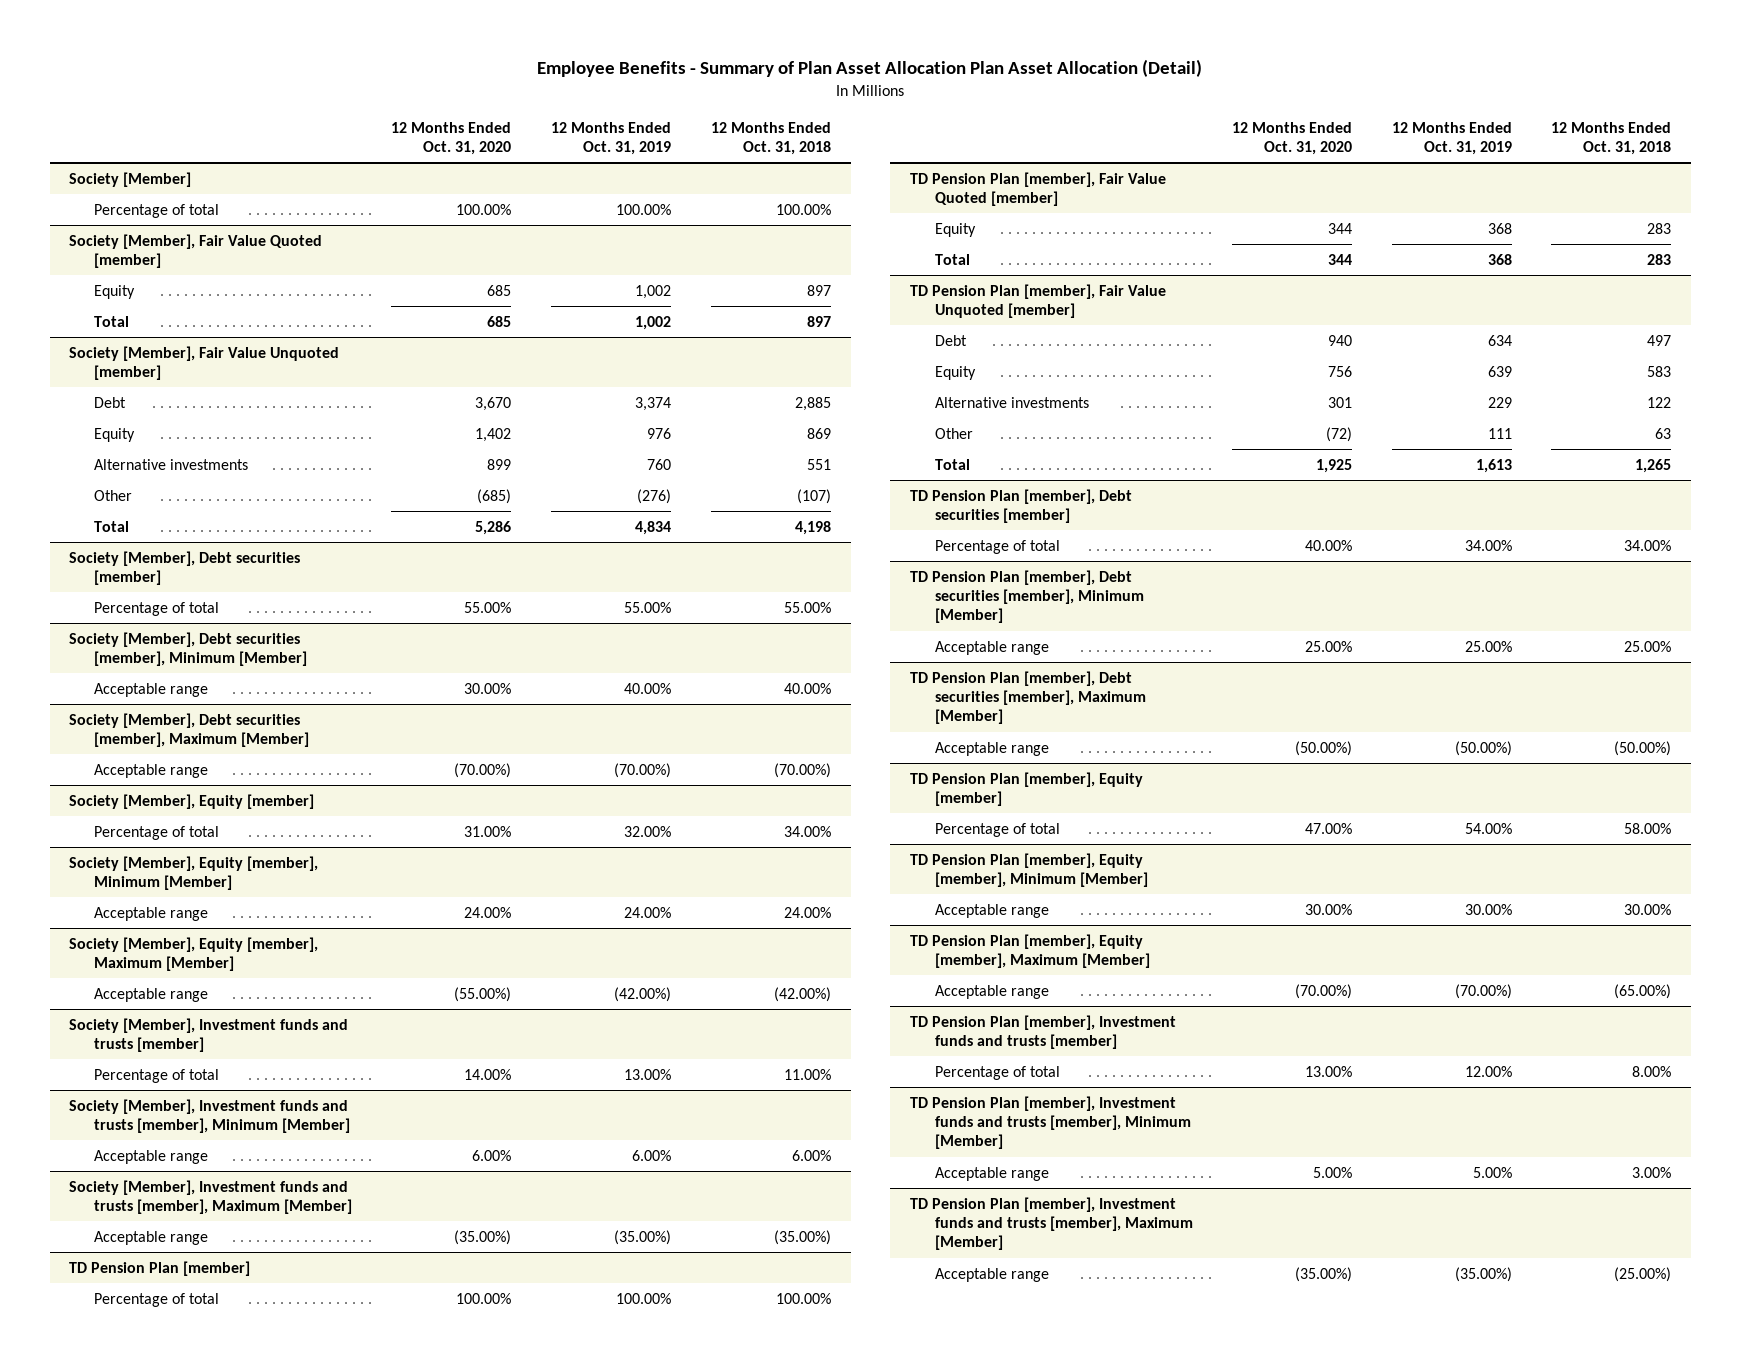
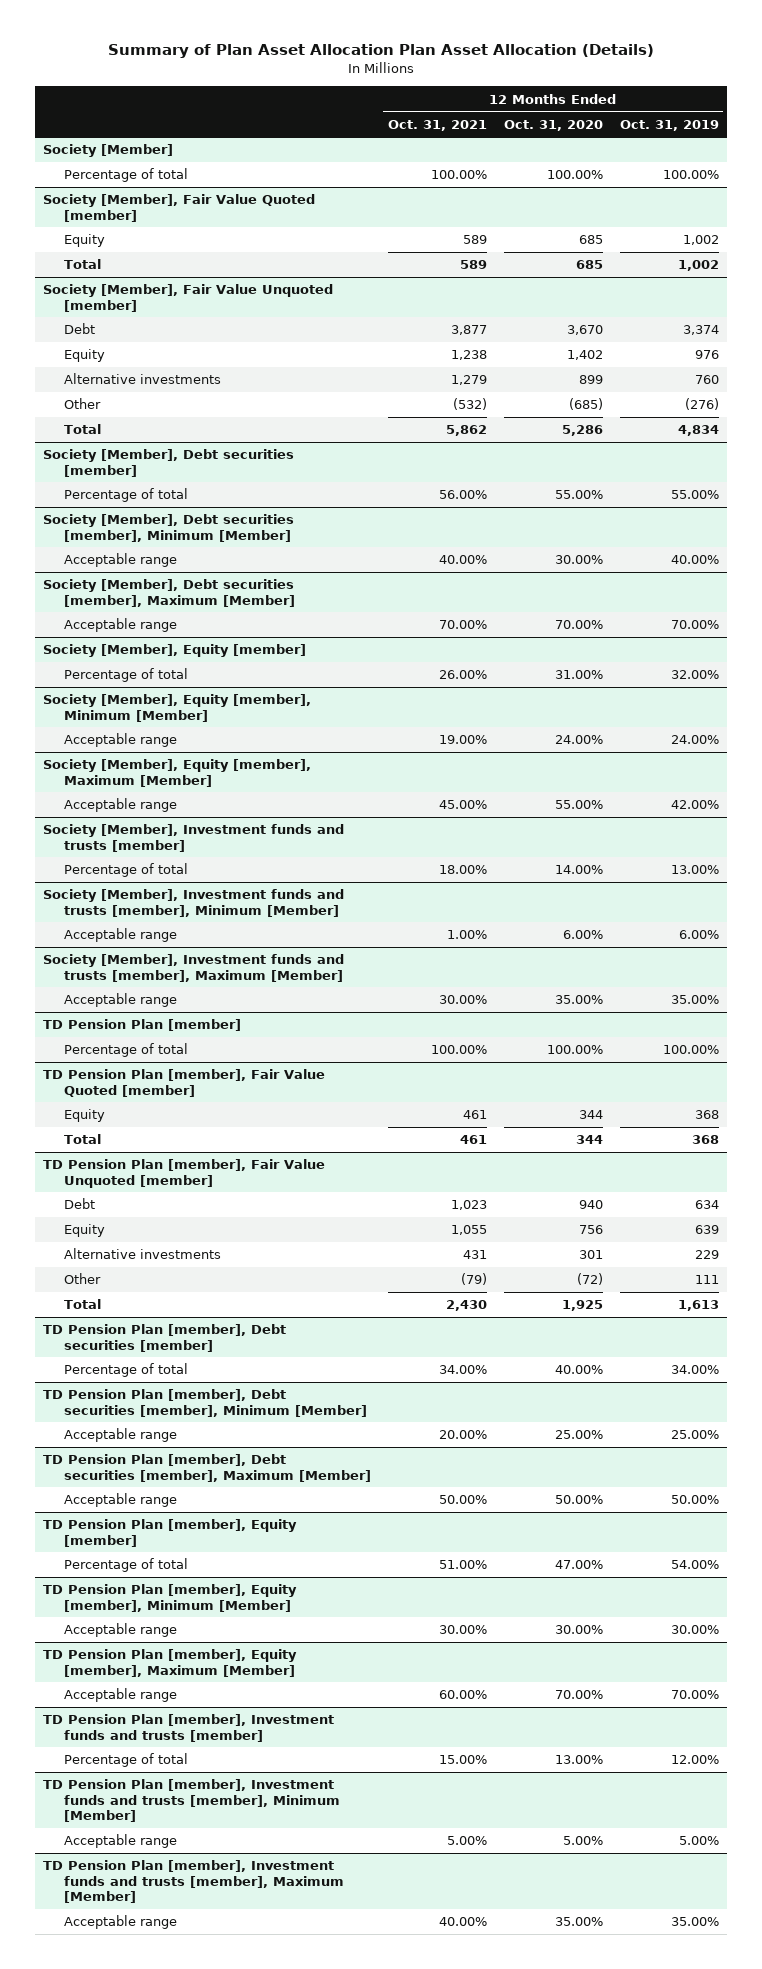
- Employee Benefits - Summary of Plan Asset Allocation Plan Asset Allocation (Detail)
+ Summary of Plan Asset Allocation Plan Asset Allocation (Details)
- | 12 Months Ended Oct. 31, 2020 | 12 Months Ended Oct. 31, 2019 | 12 Months Ended Oct. 31, 2018
+ | 12 Months Ended Oct. 31, 2021 | 12 Months Ended Oct. 31, 2020 | 12 Months Ended Oct. 31, 2019
@ Society [Member], Debt securities [member], Maximum [Member]
- Acceptable range | (70.00%) | (70.00%) | (70.00%)
+ Acceptable range | 70.00% | 70.00% | 70.00%
@ Society [Member], Equity [member], Maximum [Member]
- Acceptable range | (55.00%) | (42.00%) | (42.00%)
+ Acceptable range | 45.00% | 55.00% | 42.00%
@ Society [Member], Investment funds and trusts [member], Maximum [Member]
- Acceptable range | (35.00%) | (35.00%) | (35.00%)
+ Acceptable range | 30.00% | 35.00% | 35.00%
@ TD Pension Plan [member], Debt securities [member], Maximum [Member]
- Acceptable range | (50.00%) | (50.00%) | (50.00%)
+ Acceptable range | 50.00% | 50.00% | 50.00%
@ TD Pension Plan [member], Equity [member], Maximum [Member]
- Acceptable range | (70.00%) | (70.00%) | (65.00%)
+ Acceptable range | 60.00% | 70.00% | 70.00%
@ TD Pension Plan [member], Investment funds and trusts [member], Maximum [Member]
- Acceptable range | (35.00%) | (35.00%) | (25.00%)
+ Acceptable range | 40.00% | 35.00% | 35.00%

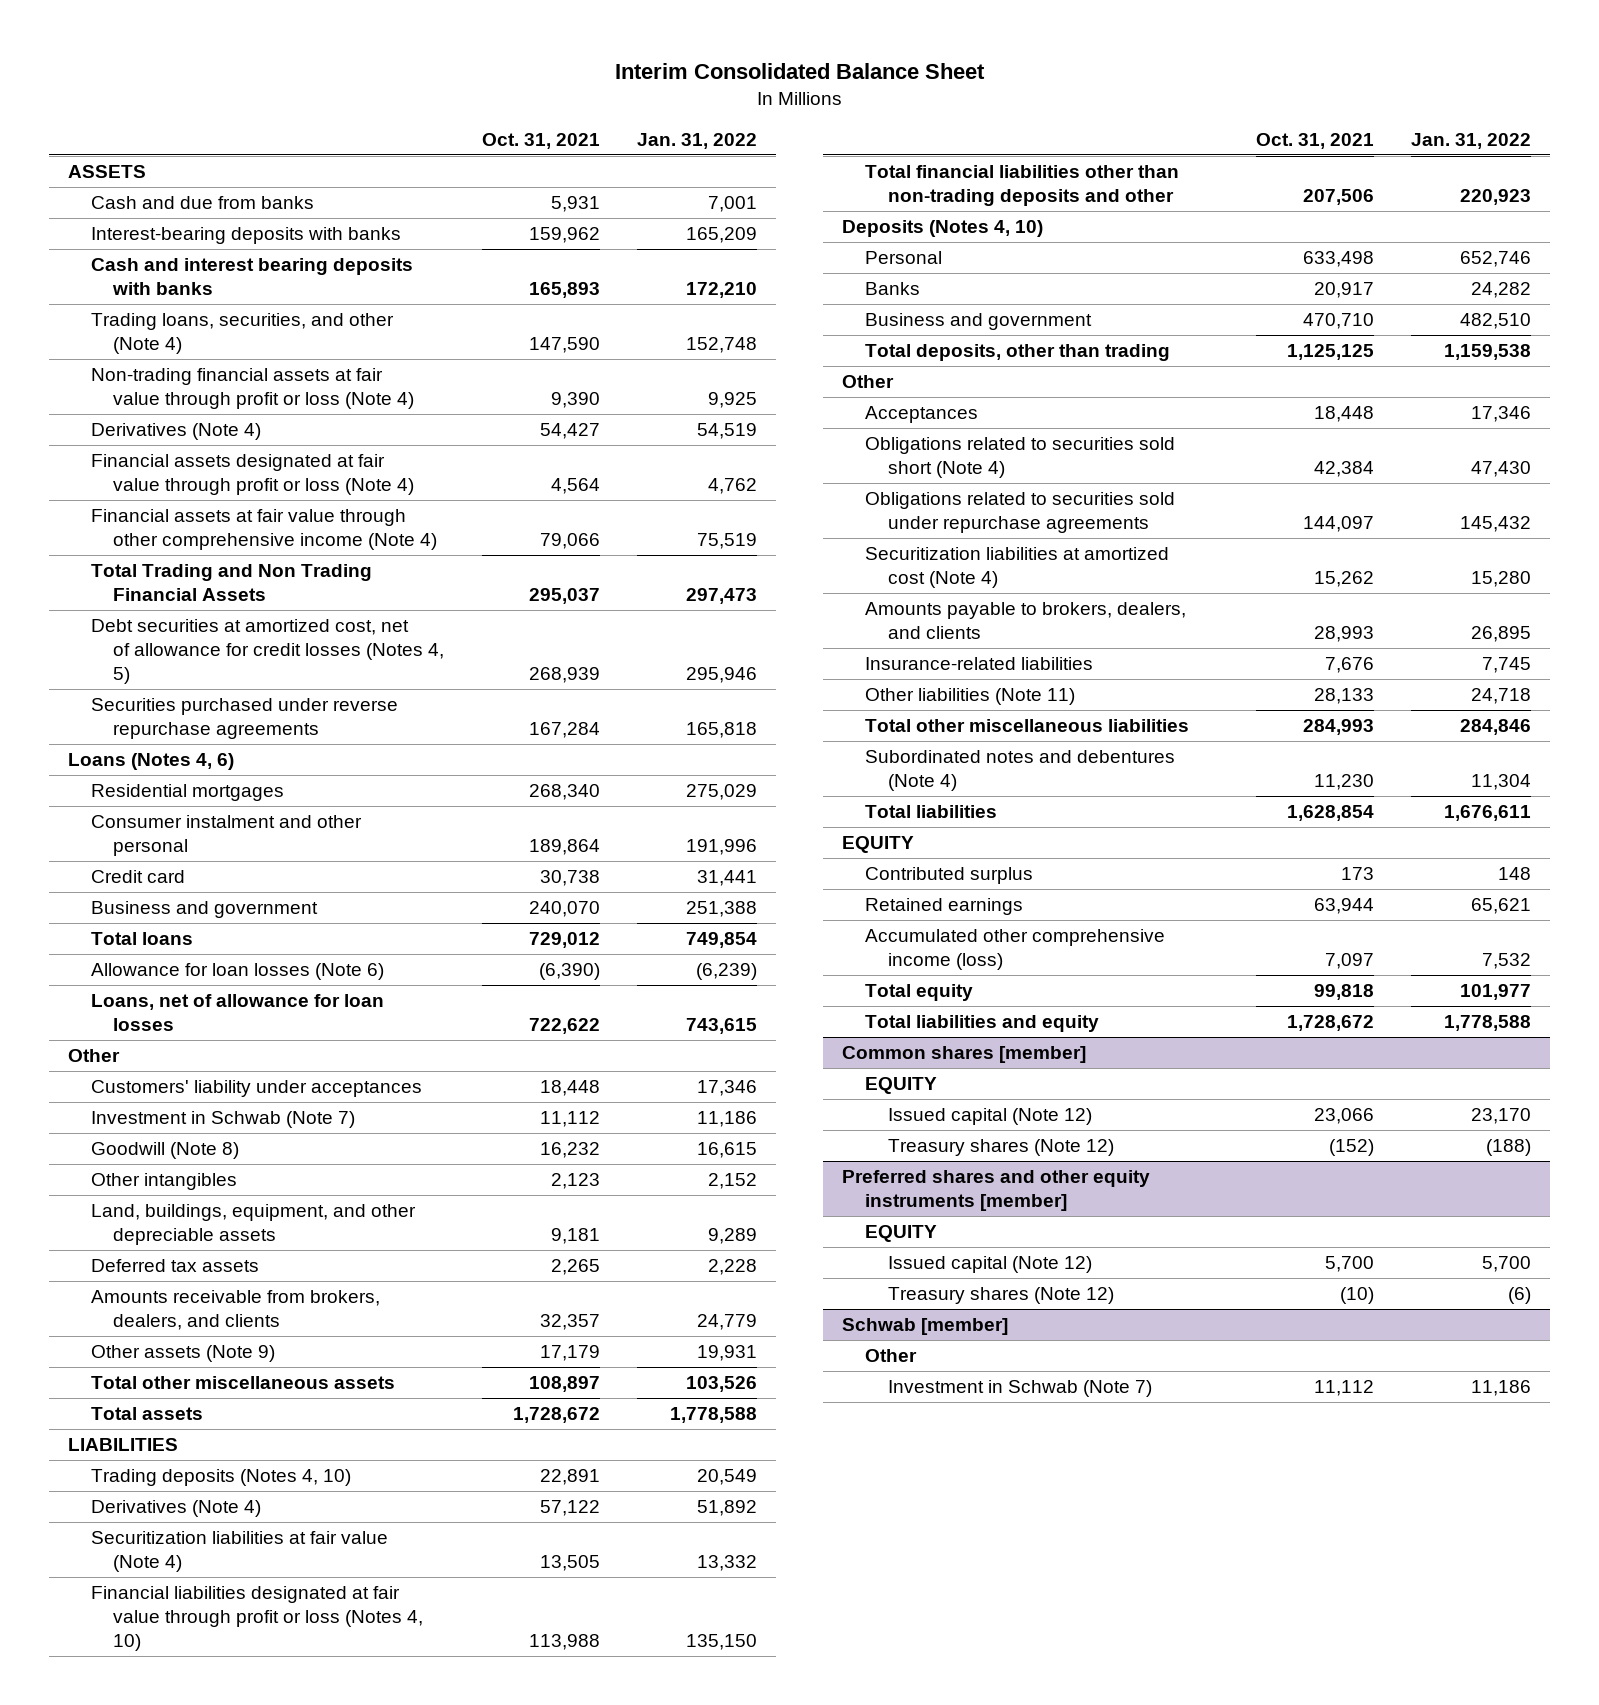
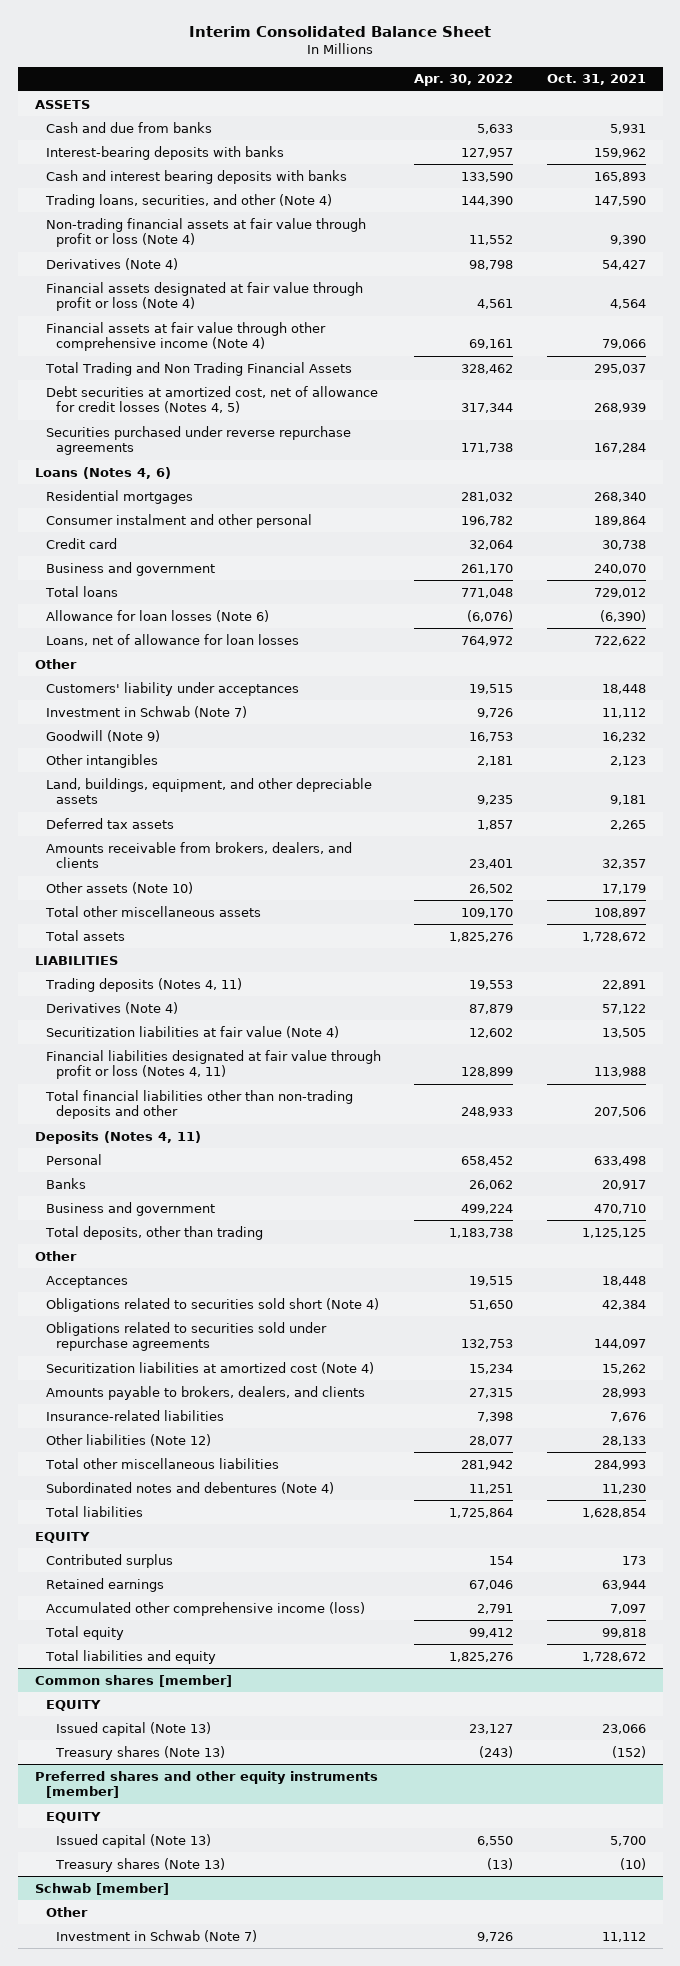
- | Oct. 31, 2021 | Jan. 31, 2022
+ | Apr. 30, 2022 | Oct. 31, 2021
- Goodwill (Note 8) | 16,232 | 16,615
+ Goodwill (Note 9) | 16,753 | 16,232
- Other assets (Note 9) | 17,179 | 19,931
+ Other assets (Note 10) | 26,502 | 17,179
- Trading deposits (Notes 4, 10) | 22,891 | 20,549
+ Trading deposits (Notes 4, 11) | 19,553 | 22,891
- Financial liabilities designated at fair value through profit or loss (Notes 4, 10) | 113,988 | 135,150
+ Financial liabilities designated at fair value through profit or loss (Notes 4, 11) | 128,899 | 113,988
- Deposits (Notes 4, 10)
+ Deposits (Notes 4, 11)
- Other liabilities (Note 11) | 28,133 | 24,718
+ Other liabilities (Note 12) | 28,077 | 28,133
@ Common shares [member]
- Issued capital (Note 12) | 23,066 | 23,170
- Treasury shares (Note 12) | (152) | (188)
+ Issued capital (Note 13) | 23,127 | 23,066
+ Treasury shares (Note 13) | (243) | (152)
@ Preferred shares and other equity instruments [member]
- Issued capital (Note 12) | 5,700 | 5,700
- Treasury shares (Note 12) | (10) | (6)
+ Issued capital (Note 13) | 6,550 | 5,700
+ Treasury shares (Note 13) | (13) | (10)

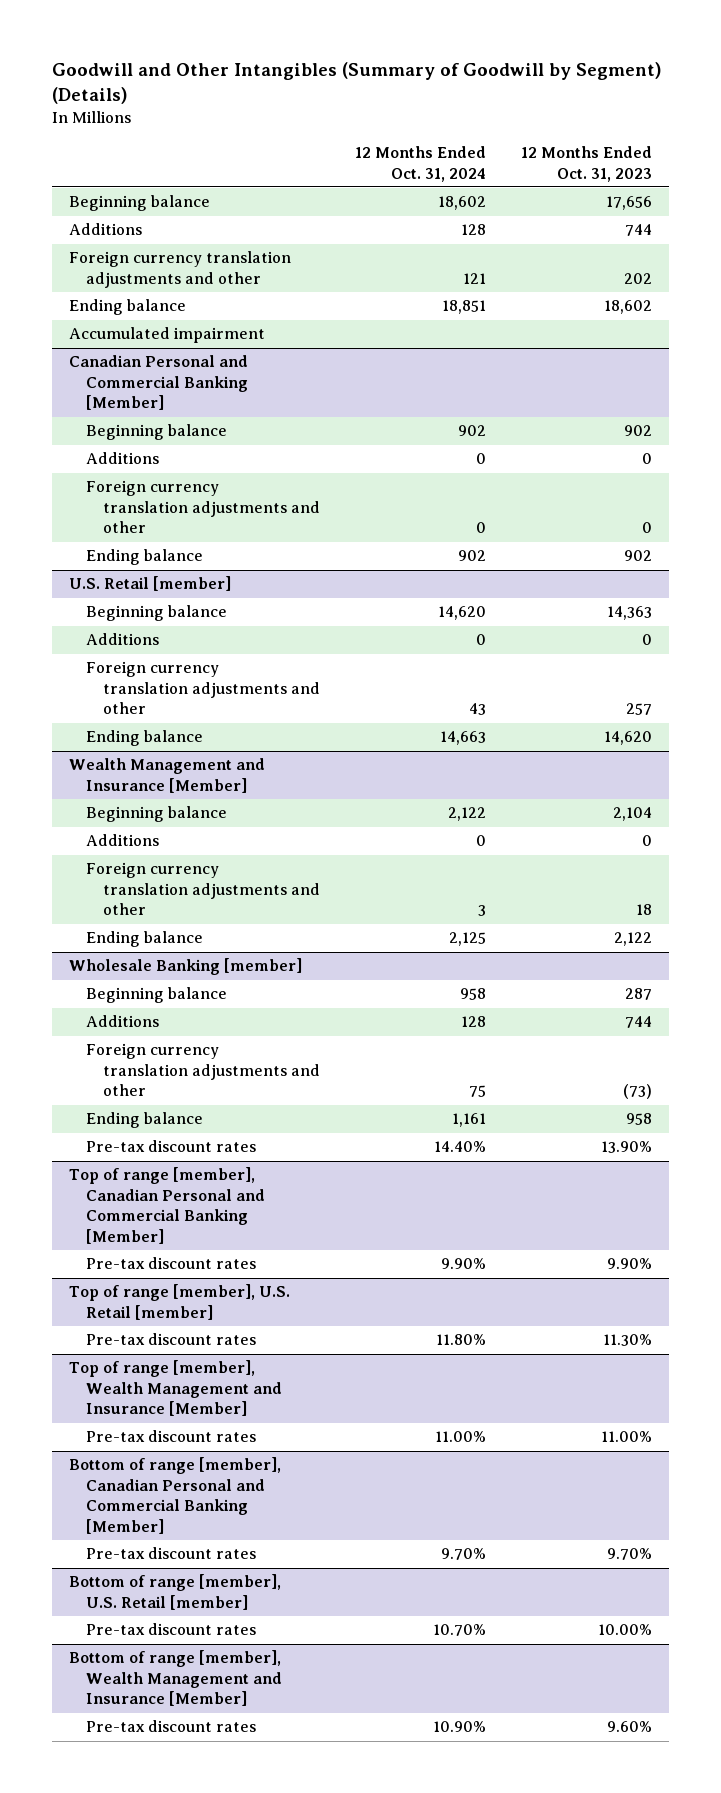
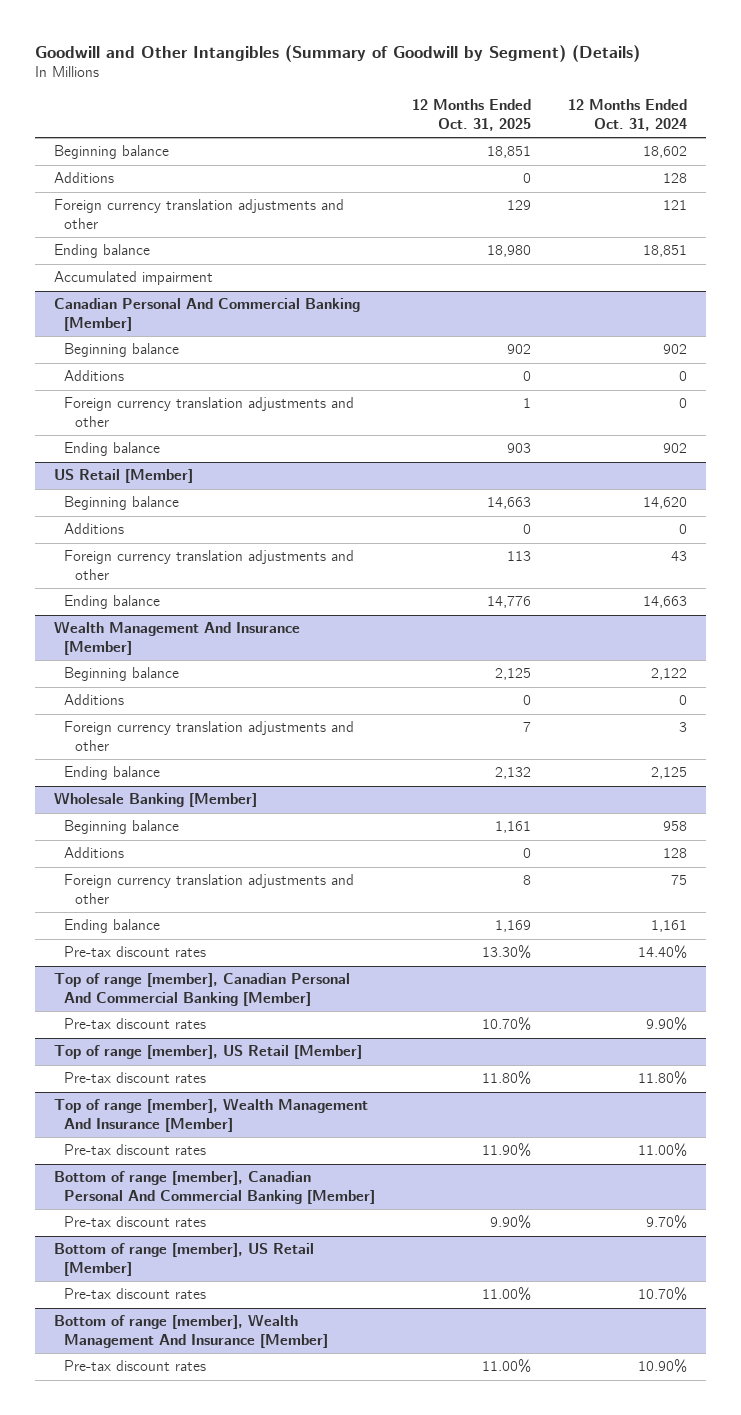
- | 12 Months Ended Oct. 31, 2024 | 12 Months Ended Oct. 31, 2023
+ | 12 Months Ended Oct. 31, 2025 | 12 Months Ended Oct. 31, 2024
- Canadian Personal and Commercial Banking [Member]
+ Canadian Personal And Commercial Banking [Member]
- U.S. Retail [member]
+ US Retail [Member]
- Wealth Management and Insurance [Member]
+ Wealth Management And Insurance [Member]
- Wholesale Banking [member]
+ Wholesale Banking [Member]
- Top of range [member], Canadian Personal and Commercial Banking [Member]
+ Top of range [member], Canadian Personal And Commercial Banking [Member]
- Top of range [member], U.S. Retail [member]
+ Top of range [member], US Retail [Member]
- Top of range [member], Wealth Management and Insurance [Member]
+ Top of range [member], Wealth Management And Insurance [Member]
- Bottom of range [member], Canadian Personal and Commercial Banking [Member]
+ Bottom of range [member], Canadian Personal And Commercial Banking [Member]
- Bottom of range [member], U.S. Retail [member]
+ Bottom of range [member], US Retail [Member]
- Bottom of range [member], Wealth Management and Insurance [Member]
+ Bottom of range [member], Wealth Management And Insurance [Member]

